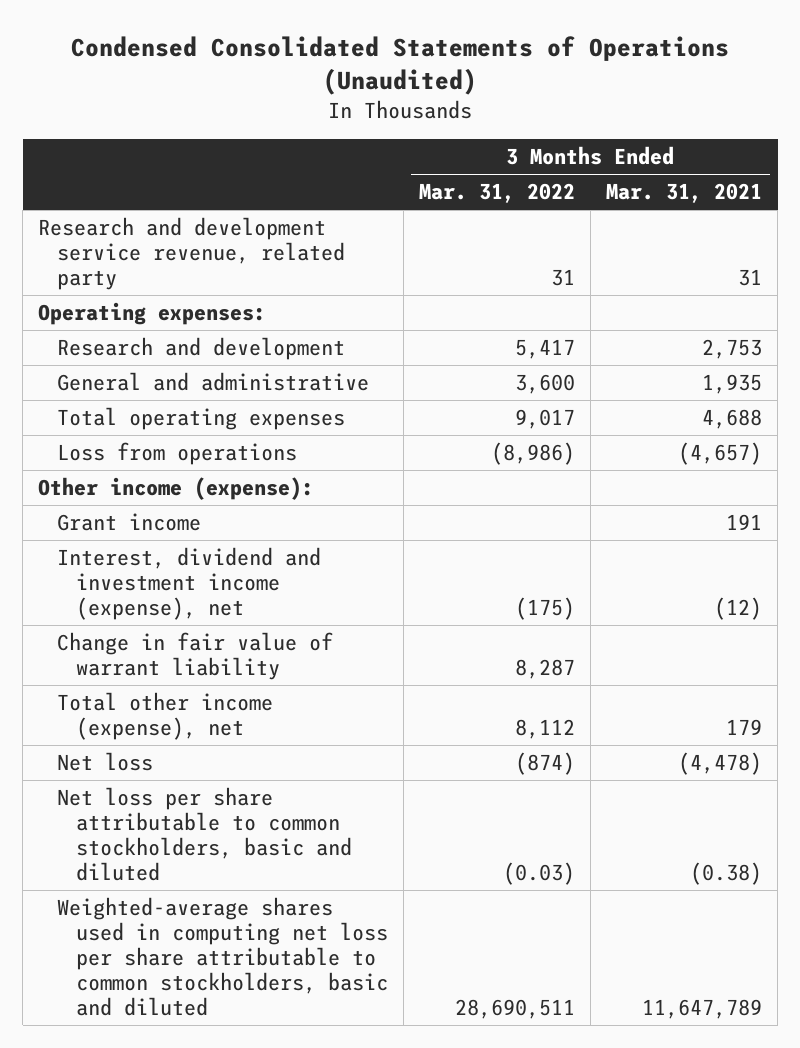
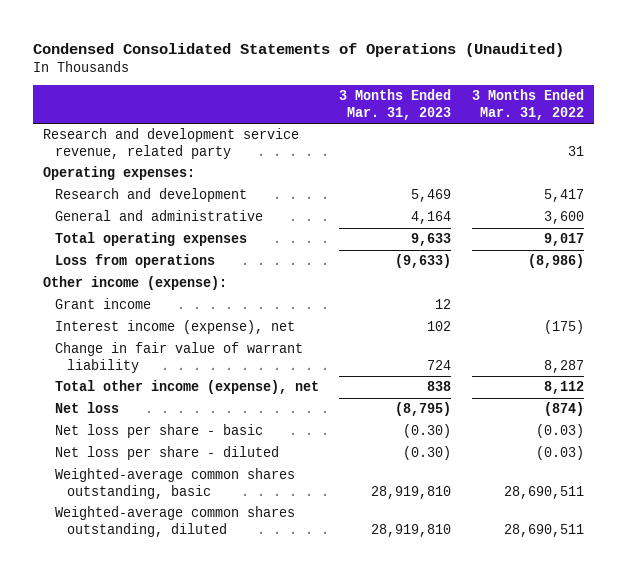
- | 3 Months Ended Mar. 31, 2022 | 3 Months Ended Mar. 31, 2021
+ | 3 Months Ended Mar. 31, 2023 | 3 Months Ended Mar. 31, 2022
- Interest, dividend and investment income (expense), net | (175) | (12)
+ Interest income (expense), net | 102 | (175)
- Net loss per share attributable to common stockholders, basic and diluted | (0.03) | (0.38)
- Weighted-average shares used in computing net loss per share attributable to common stockholders, basic and diluted | 28,690,511 | 11,647,789
+ Net loss per share - basic | (0.30) | (0.03)
+ Net loss per share - diluted | (0.30) | (0.03)
+ Weighted-average common shares outstanding, basic | 28,919,810 | 28,690,511
+ Weighted-average common shares outstanding, diluted | 28,919,810 | 28,690,511

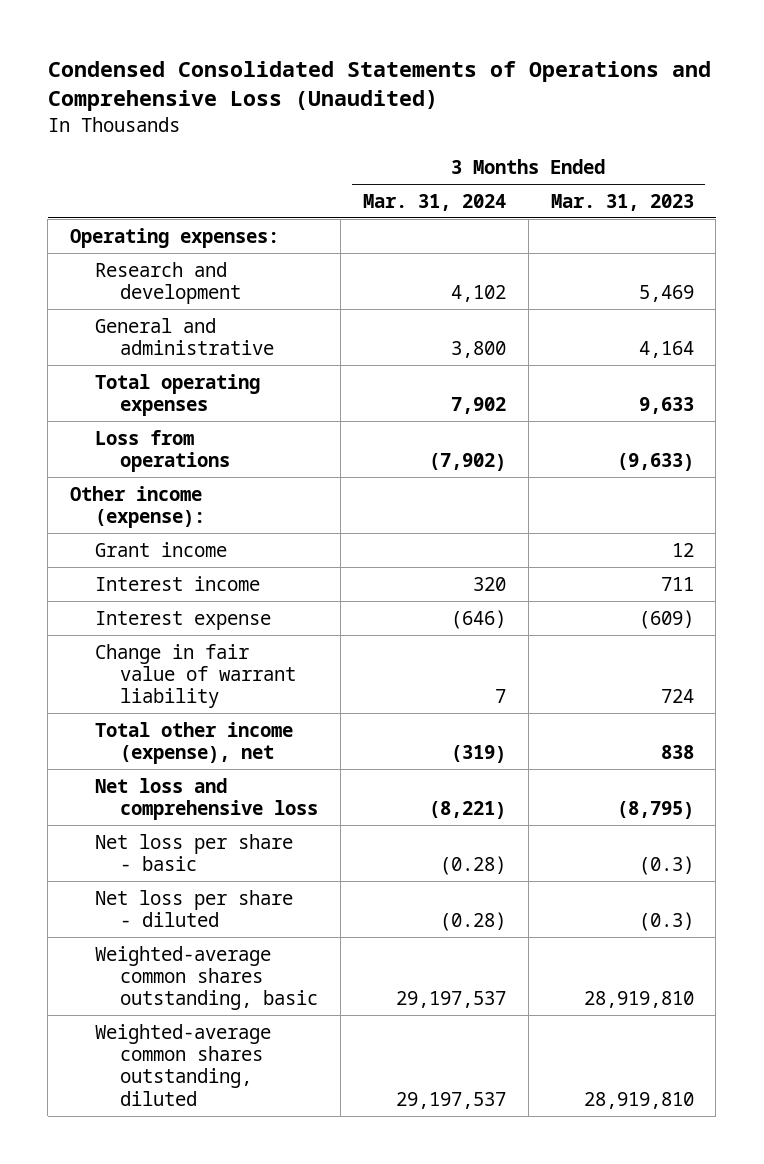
- Condensed Consolidated Statements of Operations (Unaudited)
+ Condensed Consolidated Statements of Operations and Comprehensive Loss (Unaudited)
- | 3 Months Ended Mar. 31, 2023 | 3 Months Ended Mar. 31, 2022
+ | 3 Months Ended Mar. 31, 2024 | 3 Months Ended Mar. 31, 2023
- Research and development service revenue, related party | | 31
- Interest income (expense), net | 102 | (175)
+ Interest income | 320 | 711
+ Interest expense | (646) | (609)
- Net loss | (8,795) | (874)
- Net loss per share - basic | (0.30) | (0.03)
- Net loss per share - diluted | (0.30) | (0.03)
+ Net loss and comprehensive loss | (8,221) | (8,795)
+ Net loss per share - basic | (0.28) | (0.3)
+ Net loss per share - diluted | (0.28) | (0.3)

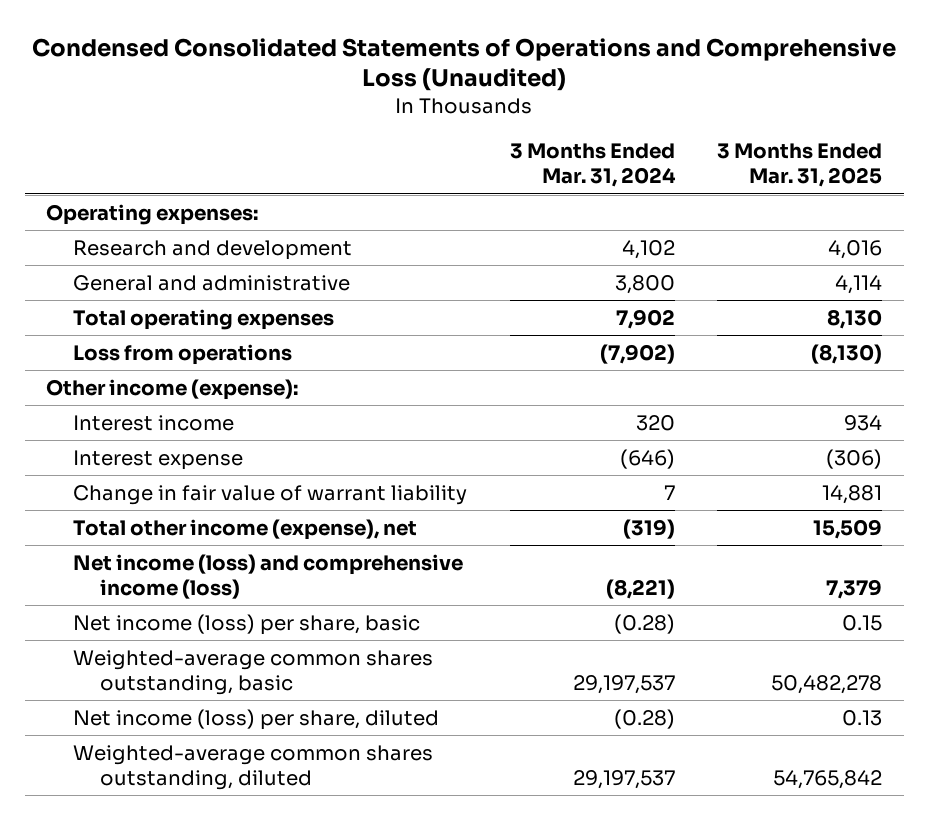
- | 3 Months Ended Mar. 31, 2024 | 3 Months Ended Mar. 31, 2023
+ | 3 Months Ended Mar. 31, 2024 | 3 Months Ended Mar. 31, 2025
- Grant income | | 12
- Net loss and comprehensive loss | (8,221) | (8,795)
- Net loss per share - basic | (0.28) | (0.3)
- Net loss per share - diluted | (0.28) | (0.3)
+ Net income (loss) and comprehensive income (loss) | (8,221) | 7,379
+ Net income (loss) per share, basic | (0.28) | 0.15
+ Net income (loss) per share, diluted | (0.28) | 0.13

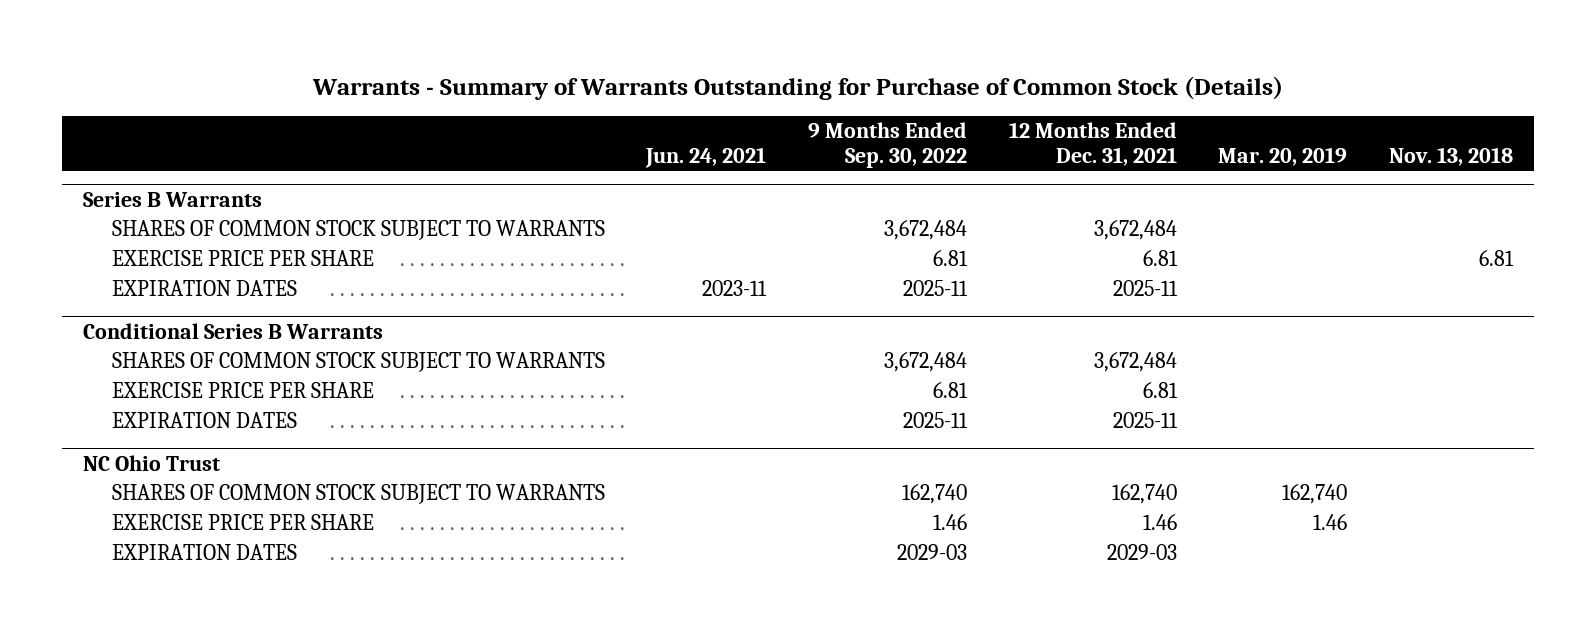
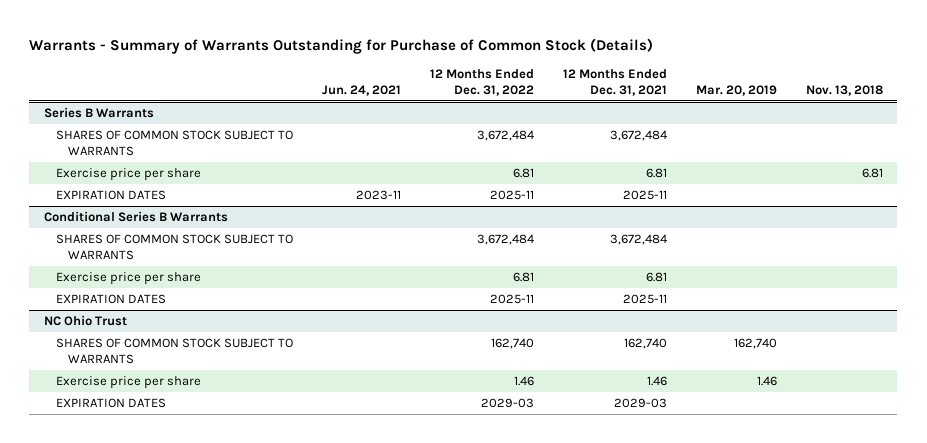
- | Jun. 24, 2021 | 9 Months Ended Sep. 30, 2022 | 12 Months Ended Dec. 31, 2021 | Mar. 20, 2019 | Nov. 13, 2018
+ | Jun. 24, 2021 | 12 Months Ended Dec. 31, 2022 | 12 Months Ended Dec. 31, 2021 | Mar. 20, 2019 | Nov. 13, 2018
@ Series B Warrants
- EXERCISE PRICE PER SHARE | | 6.81 | 6.81 | | 6.81
+ Exercise price per share | | 6.81 | 6.81 | | 6.81
@ Conditional Series B Warrants
- EXERCISE PRICE PER SHARE | | 6.81 | 6.81 | |
+ Exercise price per share | | 6.81 | 6.81 | |
@ NC Ohio Trust
- EXERCISE PRICE PER SHARE | | 1.46 | 1.46 | 1.46 |
+ Exercise price per share | | 1.46 | 1.46 | 1.46 |

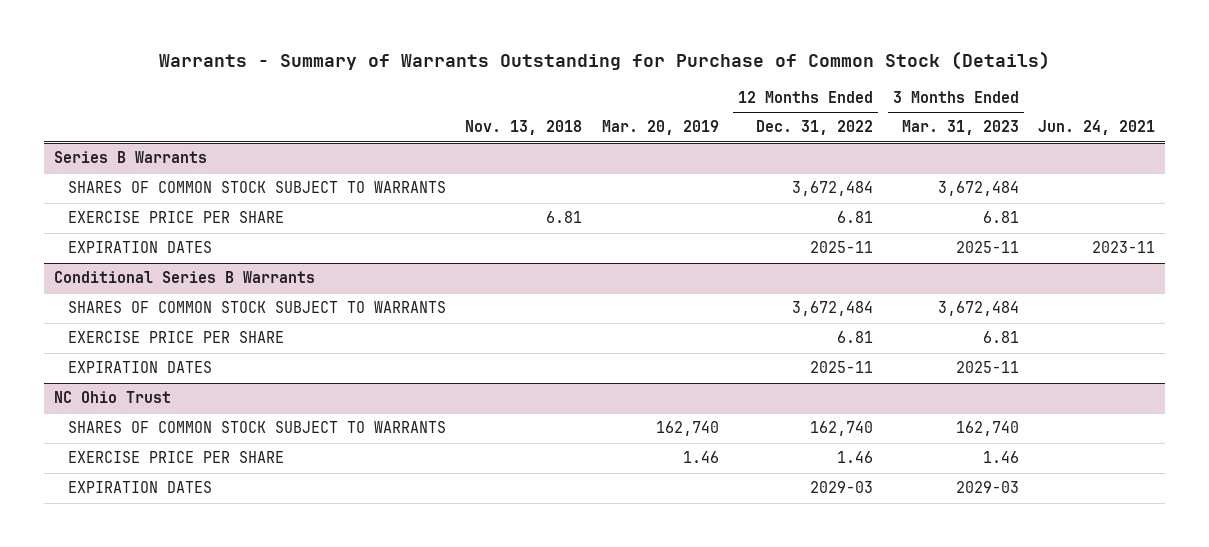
- | Jun. 24, 2021 | 12 Months Ended Dec. 31, 2022 | 12 Months Ended Dec. 31, 2021 | Mar. 20, 2019 | Nov. 13, 2018
+ | Nov. 13, 2018 | Mar. 20, 2019 | 12 Months Ended Dec. 31, 2022 | 3 Months Ended Mar. 31, 2023 | Jun. 24, 2021
@ Series B Warrants
- Exercise price per share | | 6.81 | 6.81 | | 6.81
+ EXERCISE PRICE PER SHARE | 6.81 | | 6.81 | 6.81 |
@ Conditional Series B Warrants
- Exercise price per share | | 6.81 | 6.81 | |
+ EXERCISE PRICE PER SHARE | | | 6.81 | 6.81 |
@ NC Ohio Trust
- Exercise price per share | | 1.46 | 1.46 | 1.46 |
+ EXERCISE PRICE PER SHARE | | 1.46 | 1.46 | 1.46 |

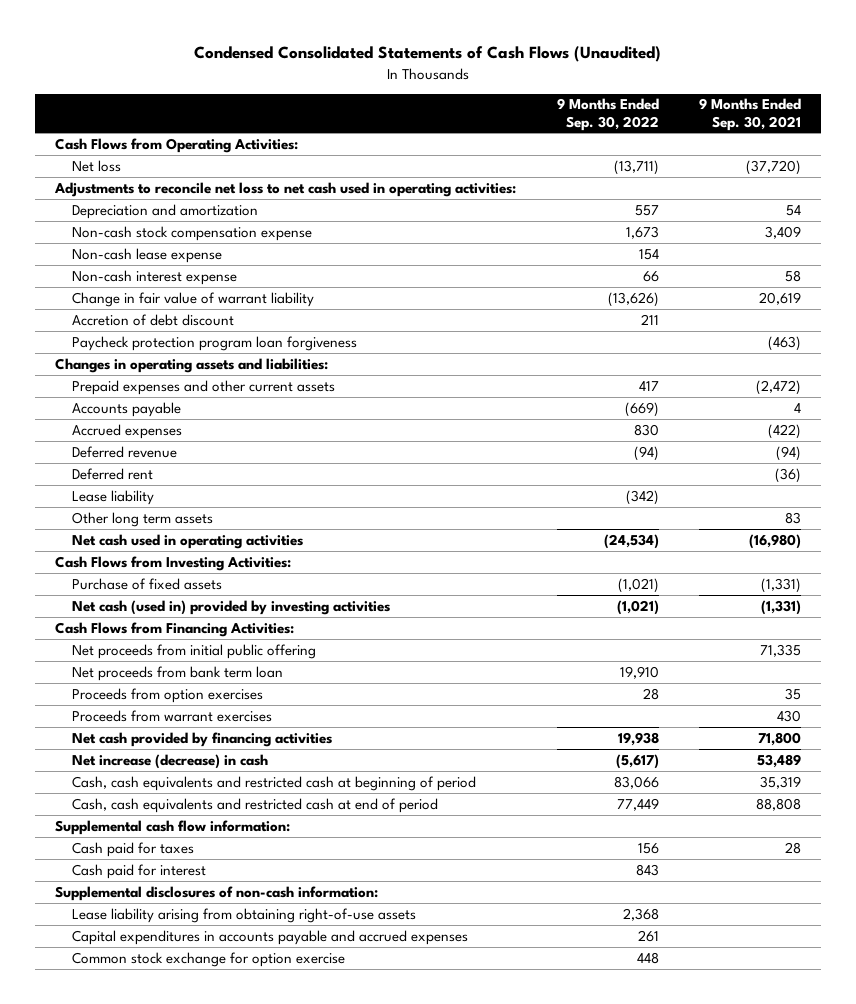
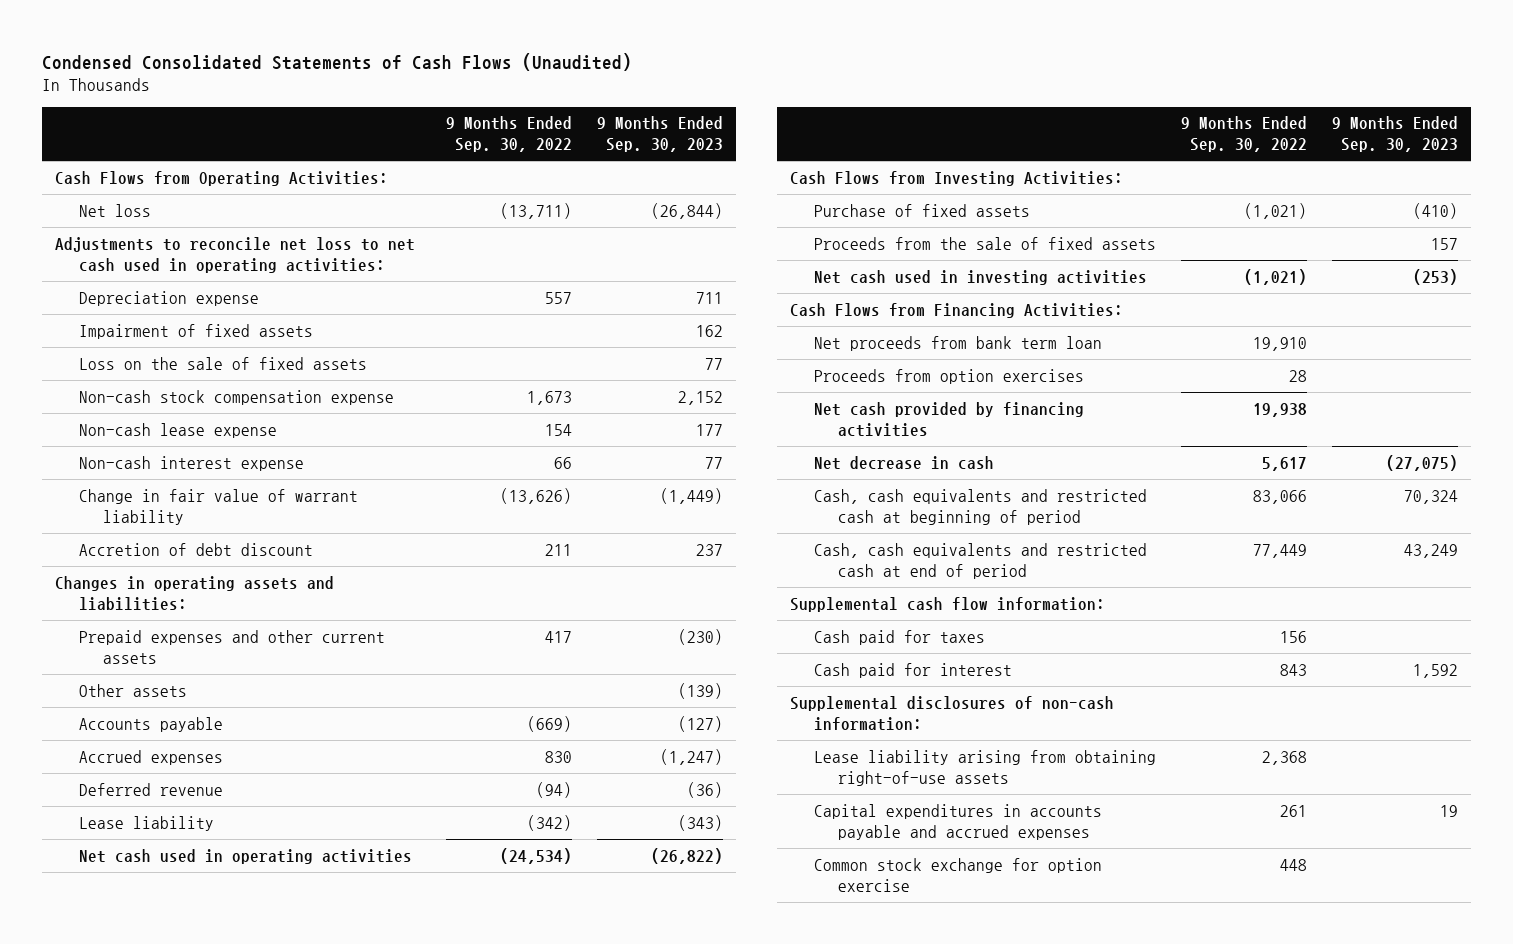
- | 9 Months Ended Sep. 30, 2022 | 9 Months Ended Sep. 30, 2021
+ | 9 Months Ended Sep. 30, 2022 | 9 Months Ended Sep. 30, 2023
- Depreciation and amortization | 557 | 54
+ Depreciation expense | 557 | 711
+ Impairment of fixed assets | | 162
+ Loss on the sale of fixed assets | | 77
- Paycheck protection program loan forgiveness | | (463)
+ Other assets | | (139)
- Deferred rent | | (36)
- Other long term assets | | 83
- Net cash (used in) provided by investing activities | (1,021) | (1,331)
+ Proceeds from the sale of fixed assets | | 157
+ Net cash used in investing activities | (1,021) | (253)
- Net proceeds from initial public offering | | 71,335
- Proceeds from warrant exercises | | 430
- Net increase (decrease) in cash | (5,617) | 53,489
+ Net decrease in cash | 5,617 | (27,075)

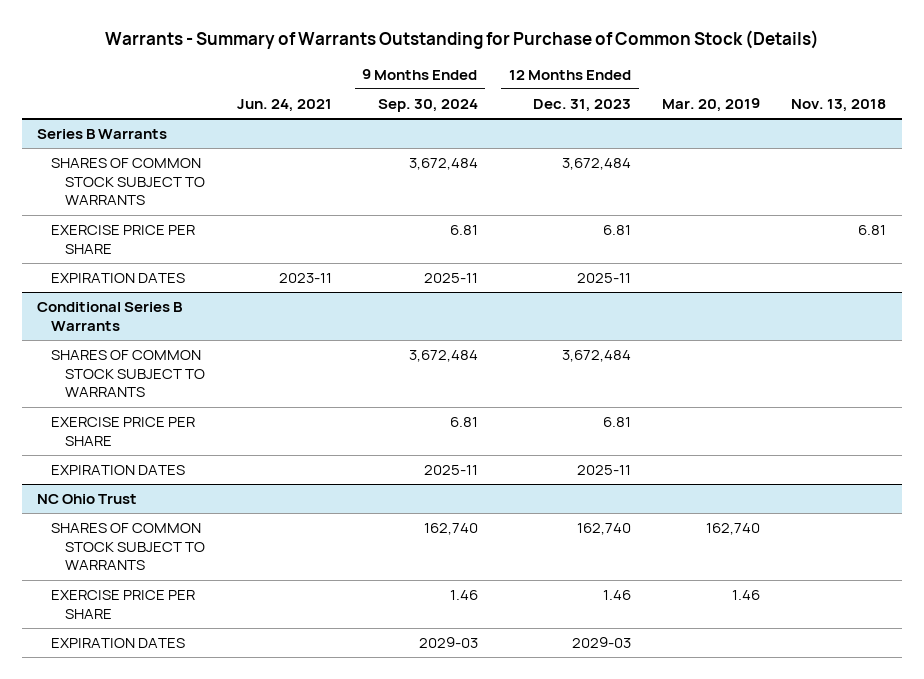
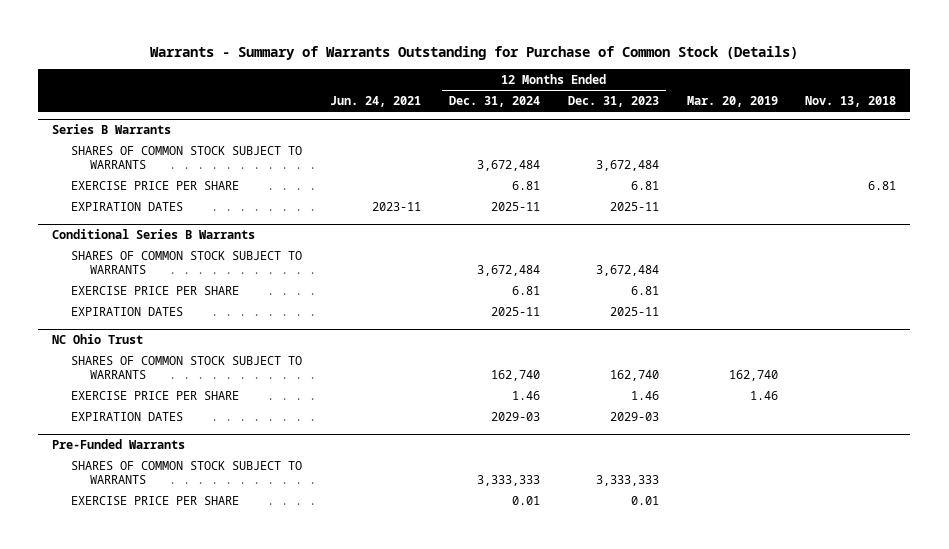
- | Jun. 24, 2021 | 9 Months Ended Sep. 30, 2024 | 12 Months Ended Dec. 31, 2023 | Mar. 20, 2019 | Nov. 13, 2018
+ | Jun. 24, 2021 | 12 Months Ended Dec. 31, 2024 | 12 Months Ended Dec. 31, 2023 | Mar. 20, 2019 | Nov. 13, 2018
+ Pre-Funded Warrants
+ SHARES OF COMMON STOCK SUBJECT TO WARRANTS | | 3,333,333 | 3,333,333 | |
+ EXERCISE PRICE PER SHARE | | 0.01 | 0.01 | |

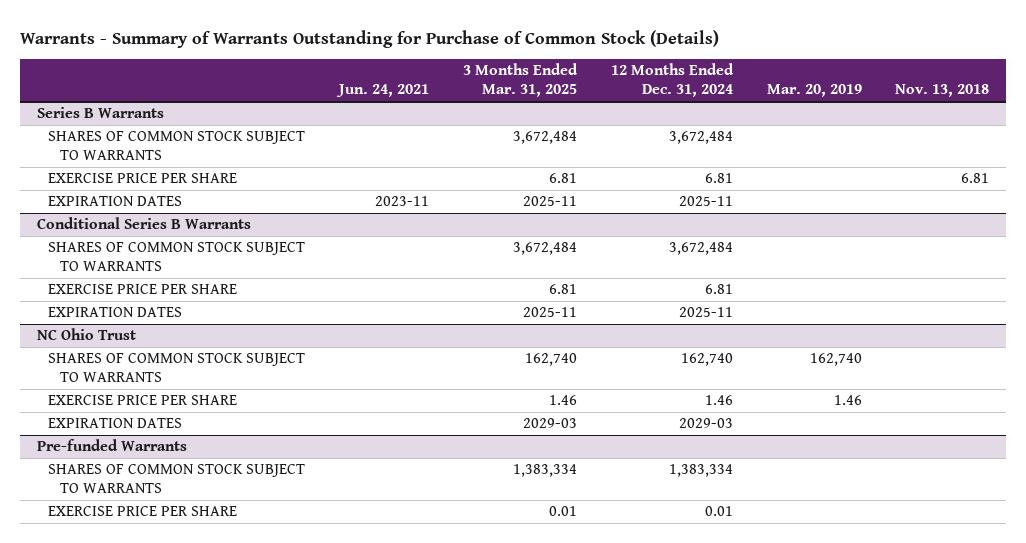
- | Jun. 24, 2021 | 12 Months Ended Dec. 31, 2024 | 12 Months Ended Dec. 31, 2023 | Mar. 20, 2019 | Nov. 13, 2018
+ | Jun. 24, 2021 | 3 Months Ended Mar. 31, 2025 | 12 Months Ended Dec. 31, 2024 | Mar. 20, 2019 | Nov. 13, 2018
- Pre-Funded Warrants
- SHARES OF COMMON STOCK SUBJECT TO WARRANTS | | 3,333,333 | 3,333,333 | |
+ Pre-funded Warrants
+ SHARES OF COMMON STOCK SUBJECT TO WARRANTS | | 1,383,334 | 1,383,334 | |

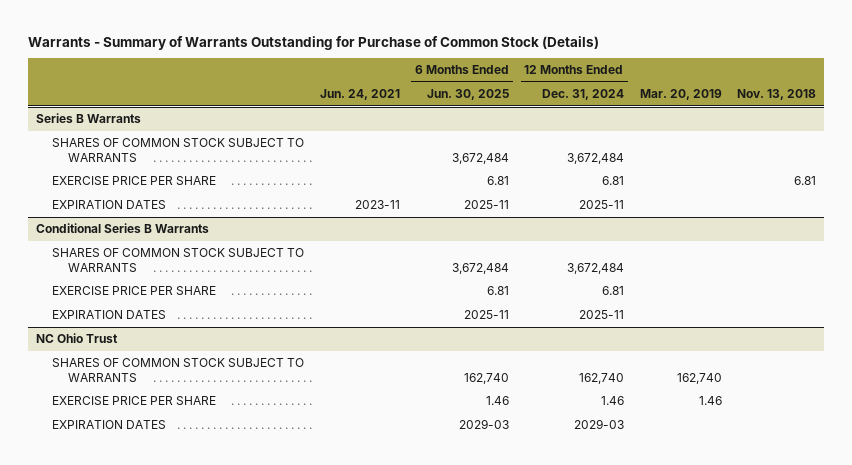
- | Jun. 24, 2021 | 3 Months Ended Mar. 31, 2025 | 12 Months Ended Dec. 31, 2024 | Mar. 20, 2019 | Nov. 13, 2018
+ | Jun. 24, 2021 | 6 Months Ended Jun. 30, 2025 | 12 Months Ended Dec. 31, 2024 | Mar. 20, 2019 | Nov. 13, 2018
- Pre-funded Warrants
- SHARES OF COMMON STOCK SUBJECT TO WARRANTS | | 1,383,334 | 1,383,334 | |
- EXERCISE PRICE PER SHARE | | 0.01 | 0.01 | |

